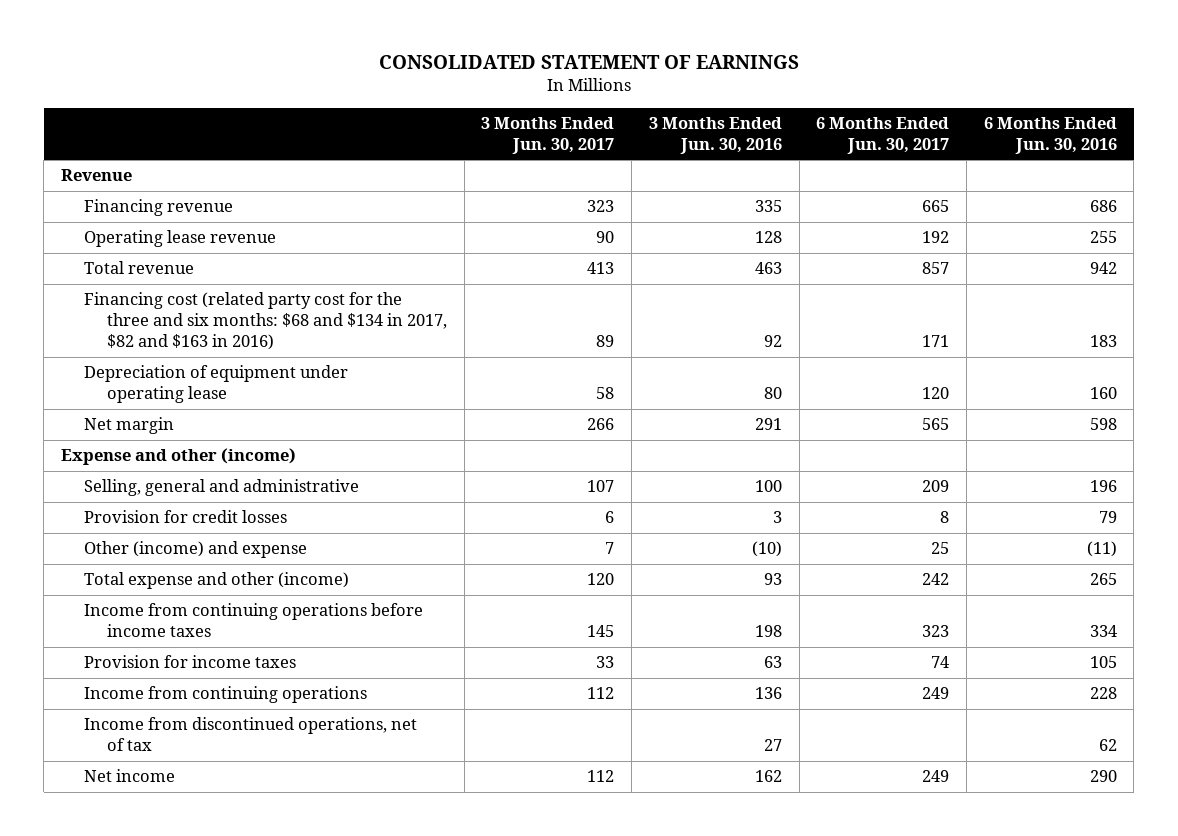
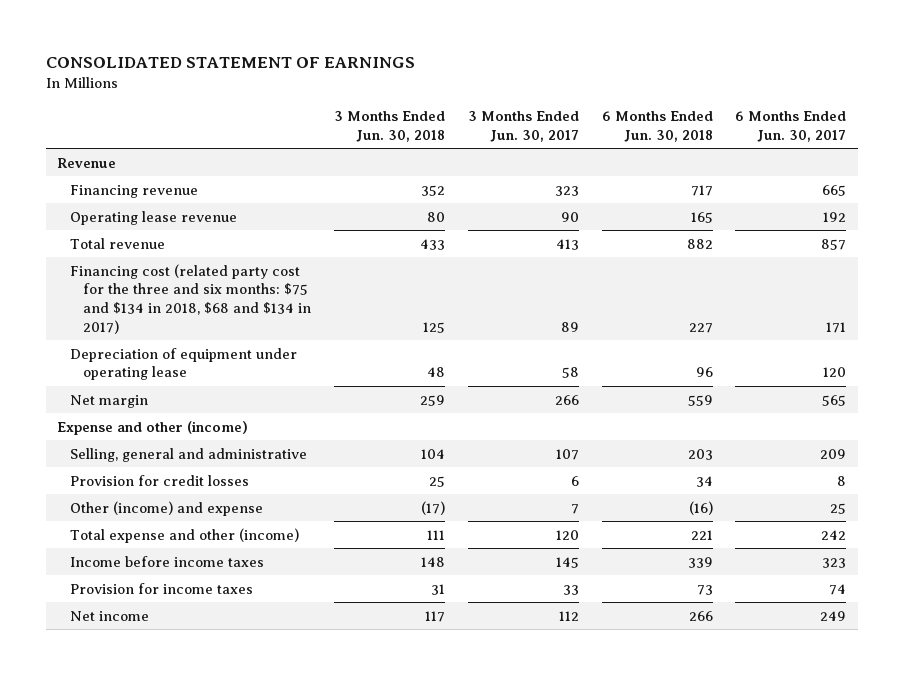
- | 3 Months Ended Jun. 30, 2017 | 3 Months Ended Jun. 30, 2016 | 6 Months Ended Jun. 30, 2017 | 6 Months Ended Jun. 30, 2016
+ | 3 Months Ended Jun. 30, 2018 | 3 Months Ended Jun. 30, 2017 | 6 Months Ended Jun. 30, 2018 | 6 Months Ended Jun. 30, 2017
- Financing cost (related party cost for the three and six months: $68 and $134 in 2017, $82 and $163 in 2016) | 89 | 92 | 171 | 183
+ Financing cost (related party cost for the three and six months: $75 and $134 in 2018, $68 and $134 in 2017) | 125 | 89 | 227 | 171
- Income from continuing operations before income taxes | 145 | 198 | 323 | 334
+ Income before income taxes | 148 | 145 | 339 | 323
- Income from continuing operations | 112 | 136 | 249 | 228
- Income from discontinued operations, net of tax | | 27 | | 62

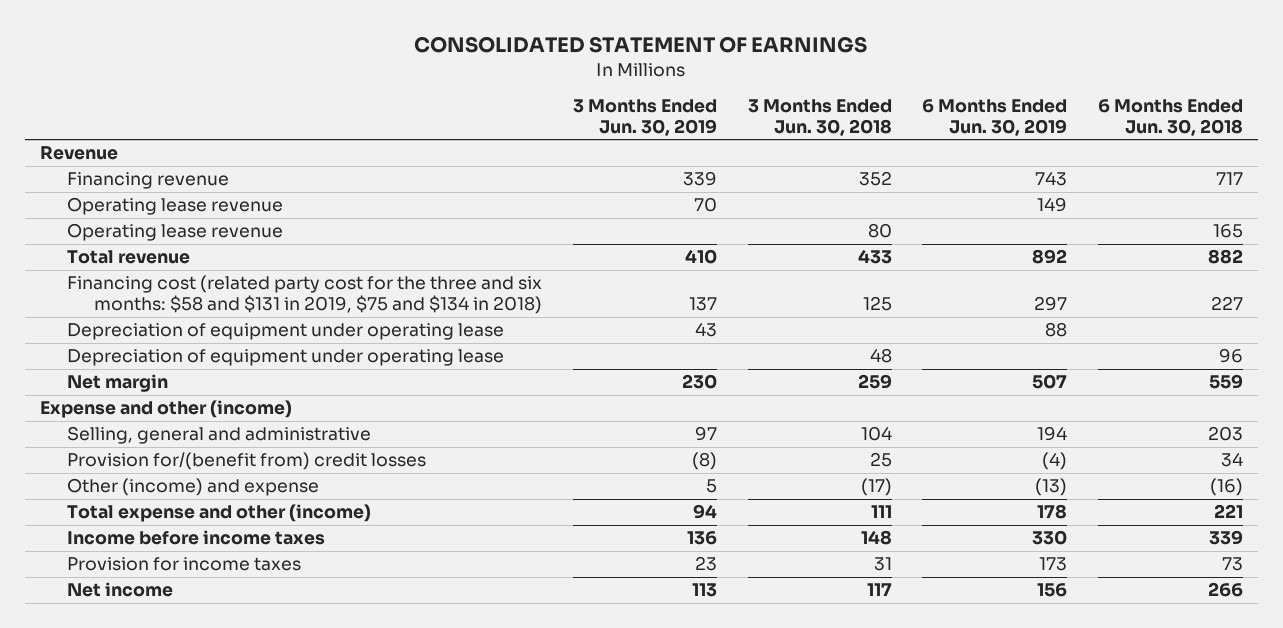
- | 3 Months Ended Jun. 30, 2018 | 3 Months Ended Jun. 30, 2017 | 6 Months Ended Jun. 30, 2018 | 6 Months Ended Jun. 30, 2017
+ | 3 Months Ended Jun. 30, 2019 | 3 Months Ended Jun. 30, 2018 | 6 Months Ended Jun. 30, 2019 | 6 Months Ended Jun. 30, 2018
+ Operating lease revenue | 70 | | 149 |
- Financing cost (related party cost for the three and six months: $75 and $134 in 2018, $68 and $134 in 2017) | 125 | 89 | 227 | 171
+ Financing cost (related party cost for the three and six months: $58 and $131 in 2019, $75 and $134 in 2018) | 137 | 125 | 297 | 227
+ Depreciation of equipment under operating lease | 43 | | 88 |
- Provision for credit losses | 25 | 6 | 34 | 8
+ Provision for/(benefit from) credit losses | (8) | 25 | (4) | 34

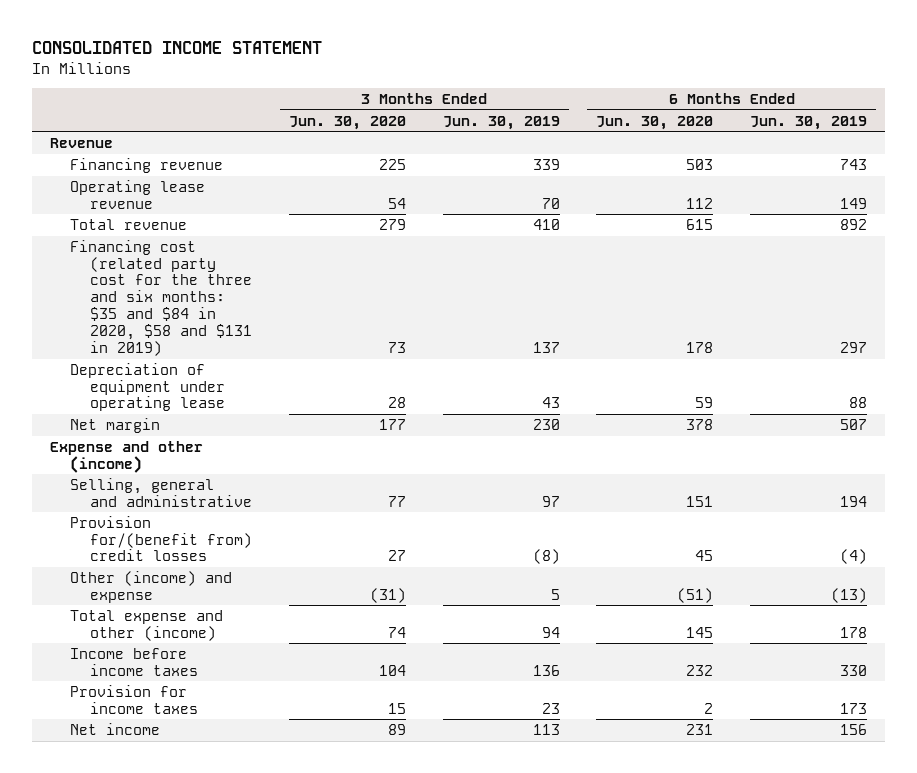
- CONSOLIDATED STATEMENT OF EARNINGS
+ CONSOLIDATED INCOME STATEMENT
- | 3 Months Ended Jun. 30, 2019 | 3 Months Ended Jun. 30, 2018 | 6 Months Ended Jun. 30, 2019 | 6 Months Ended Jun. 30, 2018
+ | 3 Months Ended Jun. 30, 2020 | 3 Months Ended Jun. 30, 2019 | 6 Months Ended Jun. 30, 2020 | 6 Months Ended Jun. 30, 2019
- Operating lease revenue | | 80 | | 165
- Financing cost (related party cost for the three and six months: $58 and $131 in 2019, $75 and $134 in 2018) | 137 | 125 | 297 | 227
+ Financing cost (related party cost for the three and six months: $35 and $84 in 2020, $58 and $131 in 2019) | 73 | 137 | 178 | 297
- Depreciation of equipment under operating lease | | 48 | | 96

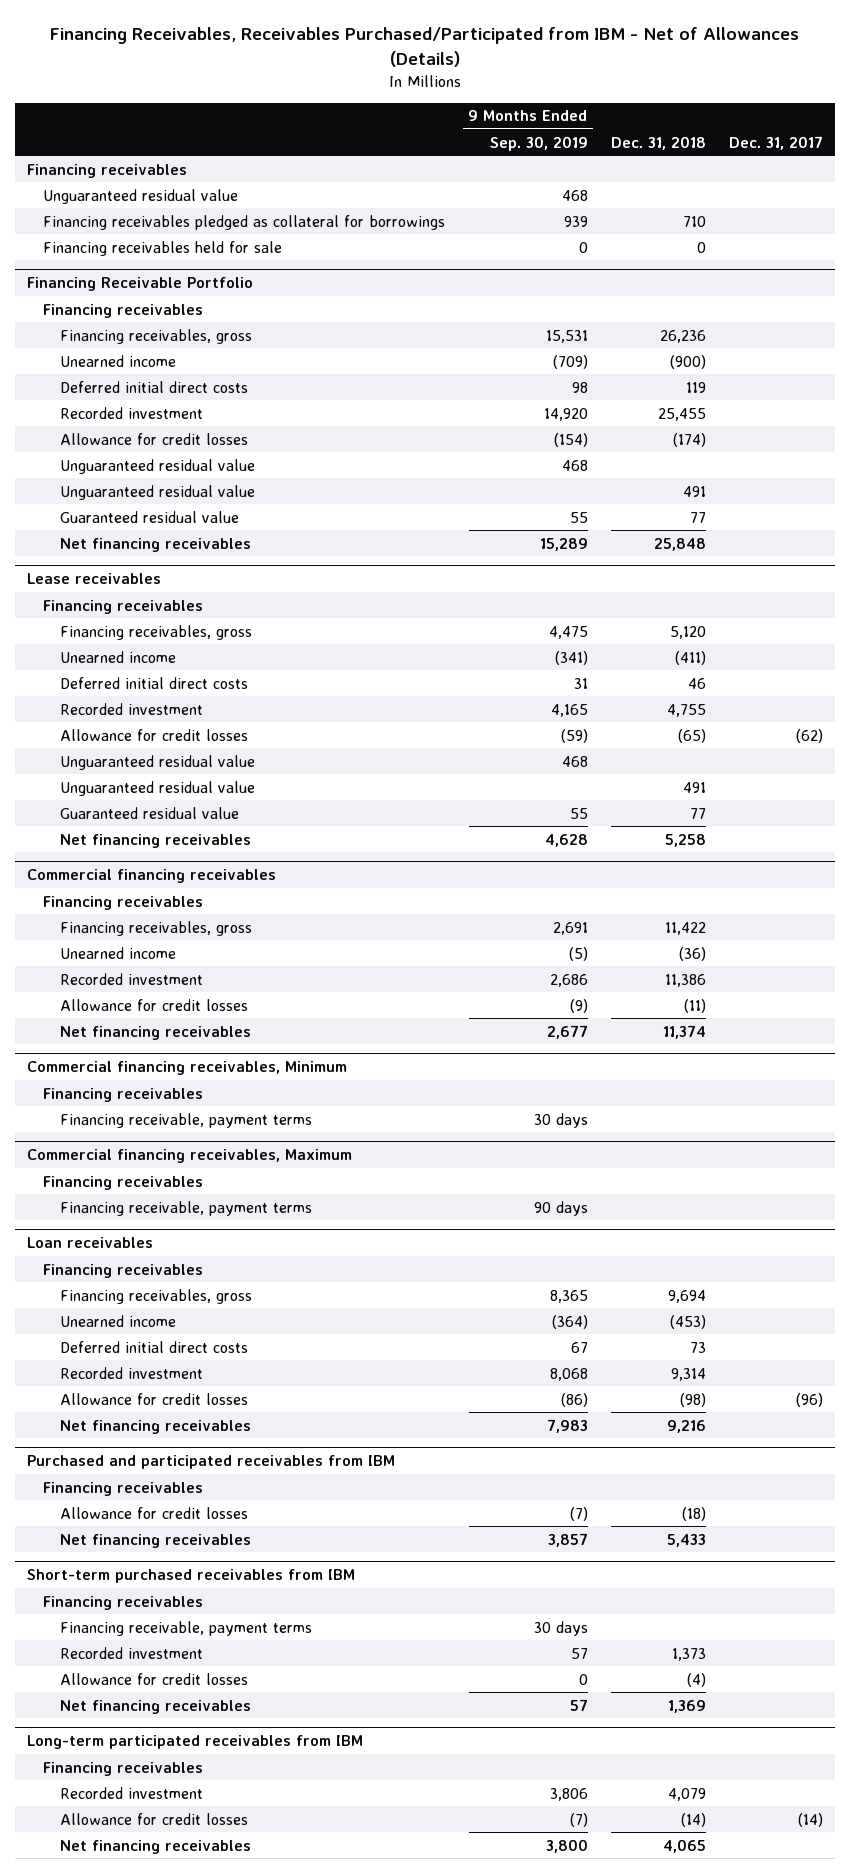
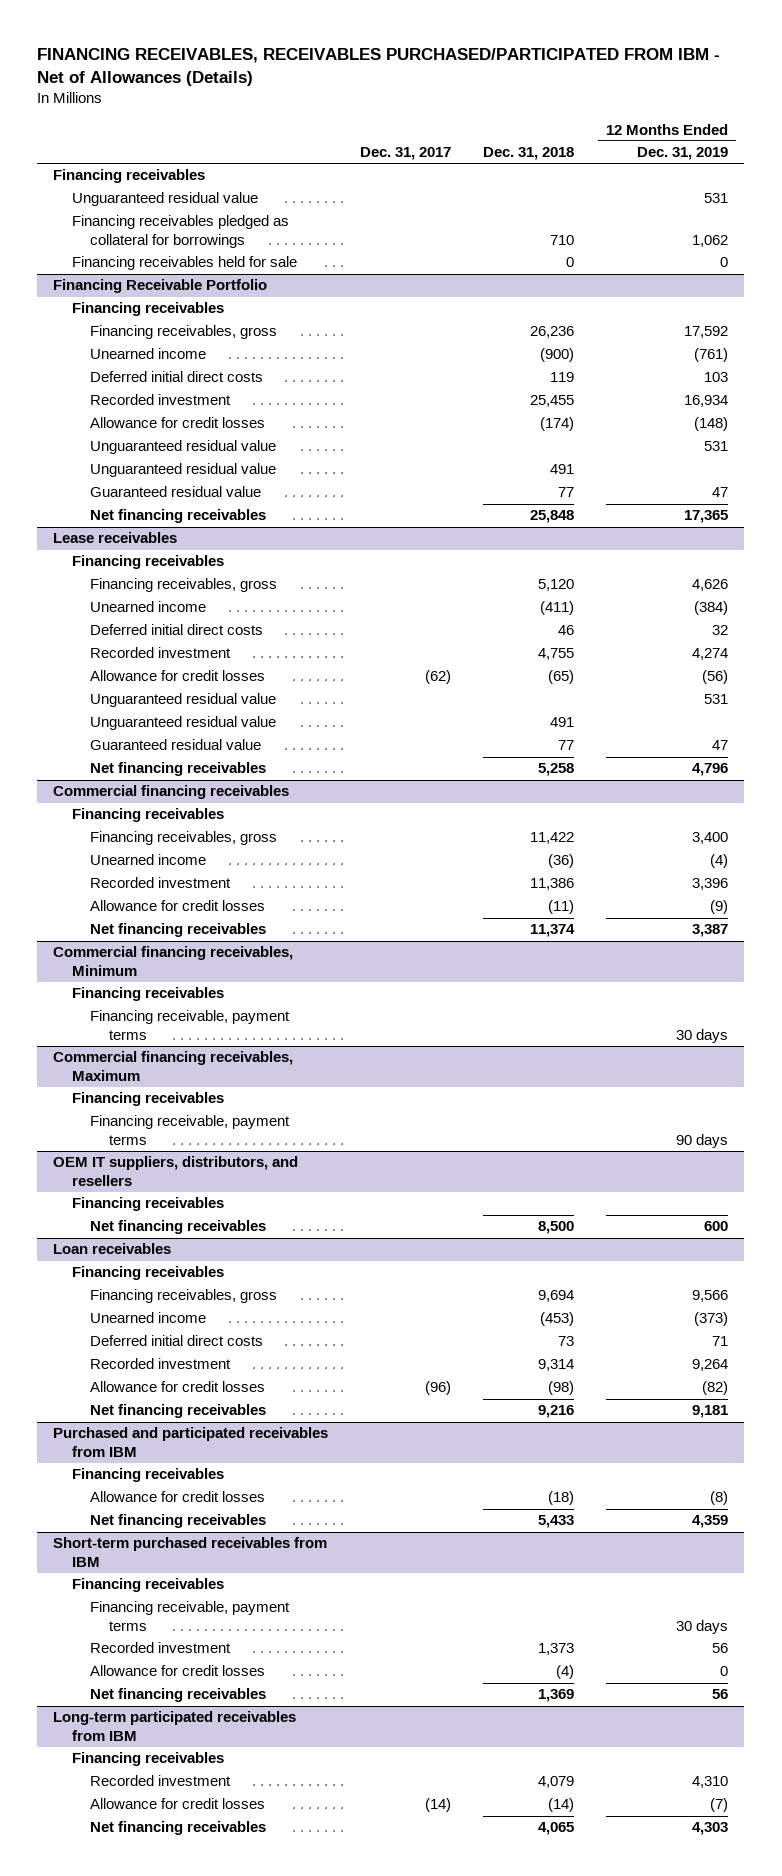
- Financing Receivables, Receivables Purchased/Participated from IBM - Net of Allowances (Details)
+ FINANCING RECEIVABLES, RECEIVABLES PURCHASED/PARTICIPATED FROM IBM - Net of Allowances (Details)
- | 9 Months Ended Sep. 30, 2019 | Dec. 31, 2018 | Dec. 31, 2017
+ | Dec. 31, 2017 | Dec. 31, 2018 | 12 Months Ended Dec. 31, 2019
+ OEM IT suppliers, distributors, and resellers
+ Financing receivables
+ Net financing receivables | | 8,500 | 600

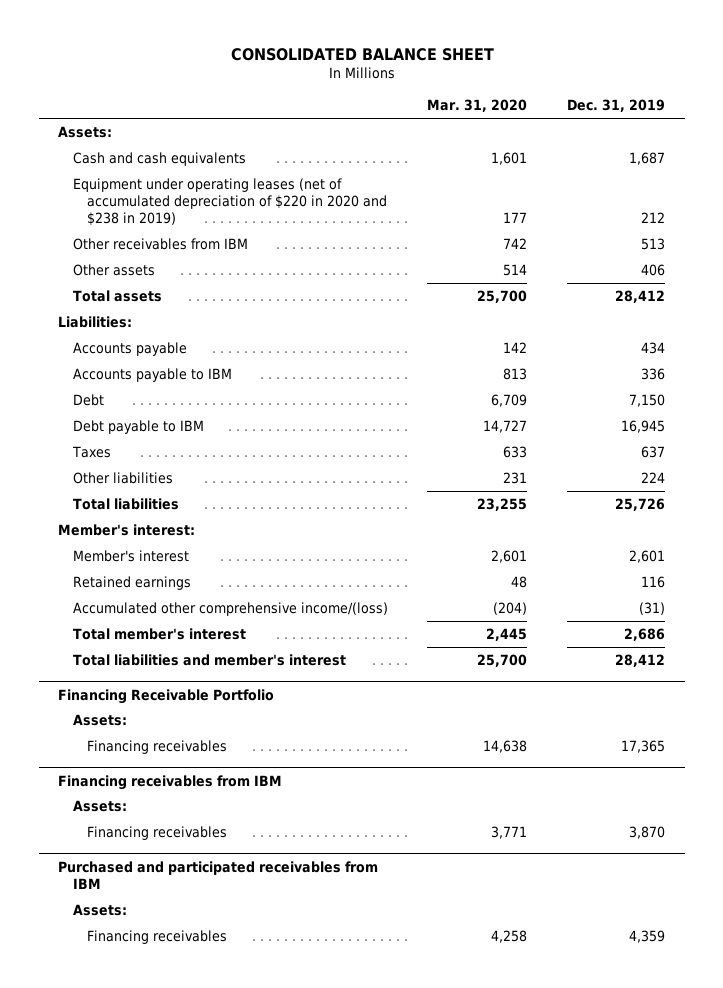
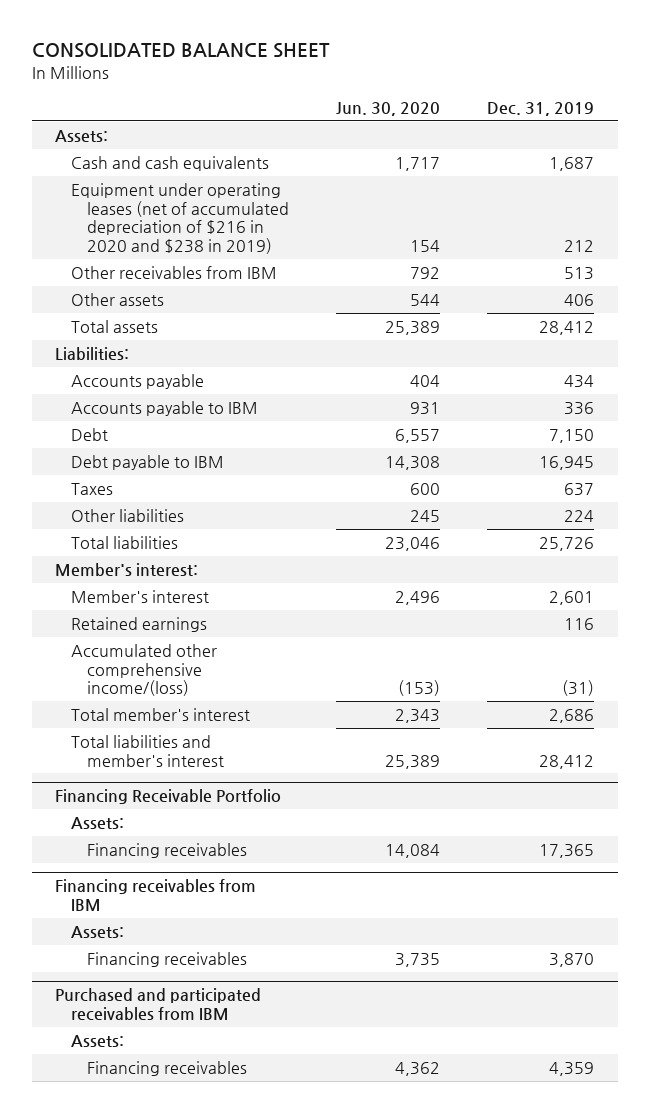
- | Mar. 31, 2020 | Dec. 31, 2019
+ | Jun. 30, 2020 | Dec. 31, 2019
- Equipment under operating leases (net of accumulated depreciation of $220 in 2020 and $238 in 2019) | 177 | 212
+ Equipment under operating leases (net of accumulated depreciation of $216 in 2020 and $238 in 2019) | 154 | 212

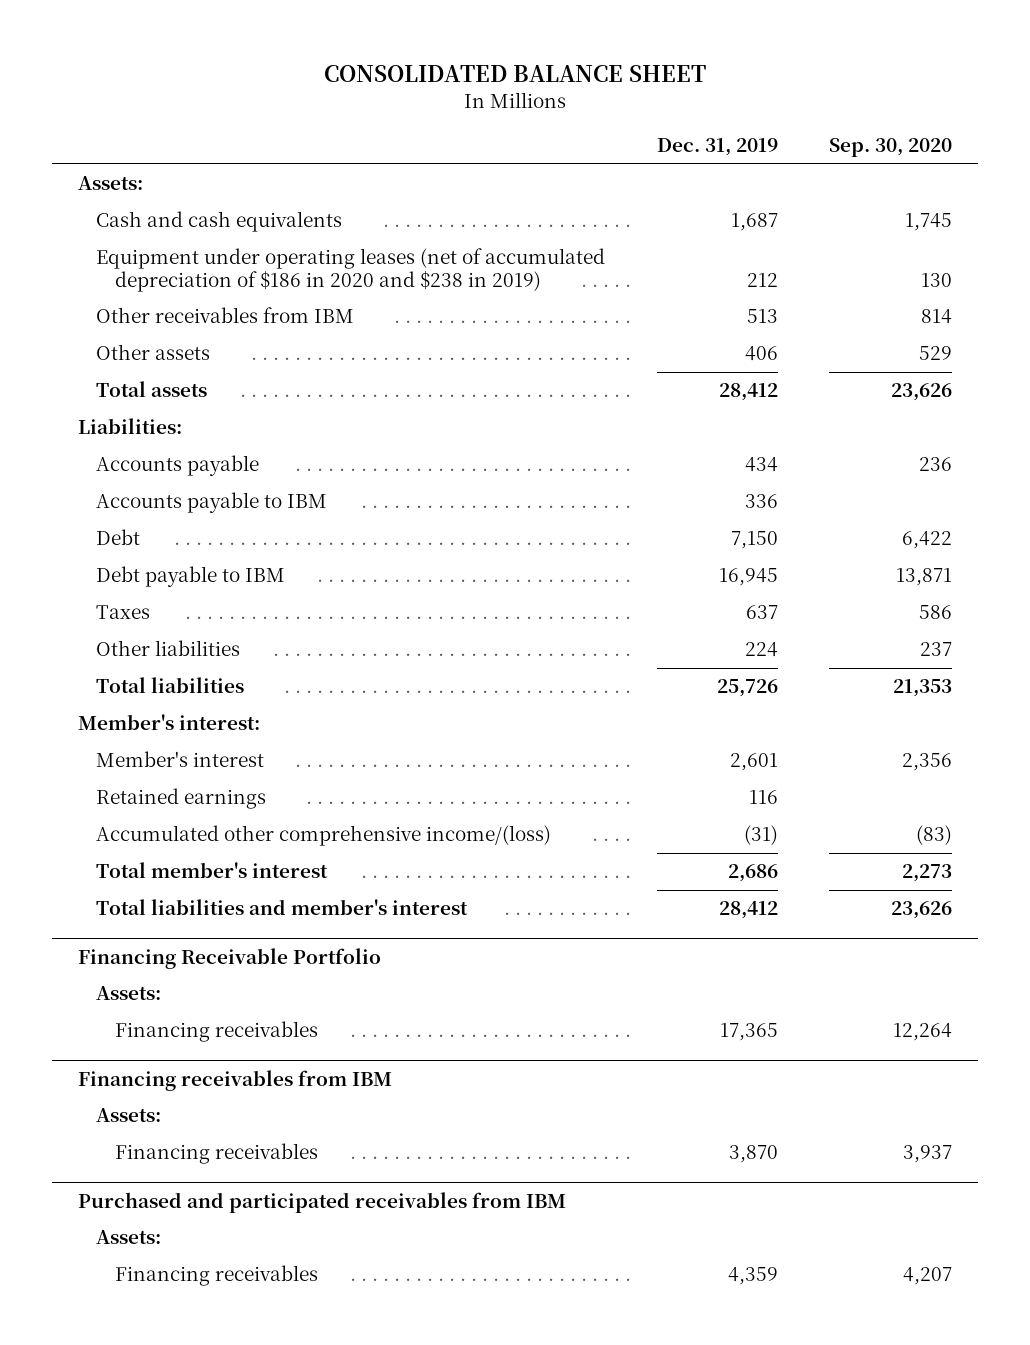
- | Jun. 30, 2020 | Dec. 31, 2019
+ | Dec. 31, 2019 | Sep. 30, 2020
- Equipment under operating leases (net of accumulated depreciation of $216 in 2020 and $238 in 2019) | 154 | 212
+ Equipment under operating leases (net of accumulated depreciation of $186 in 2020 and $238 in 2019) | 212 | 130

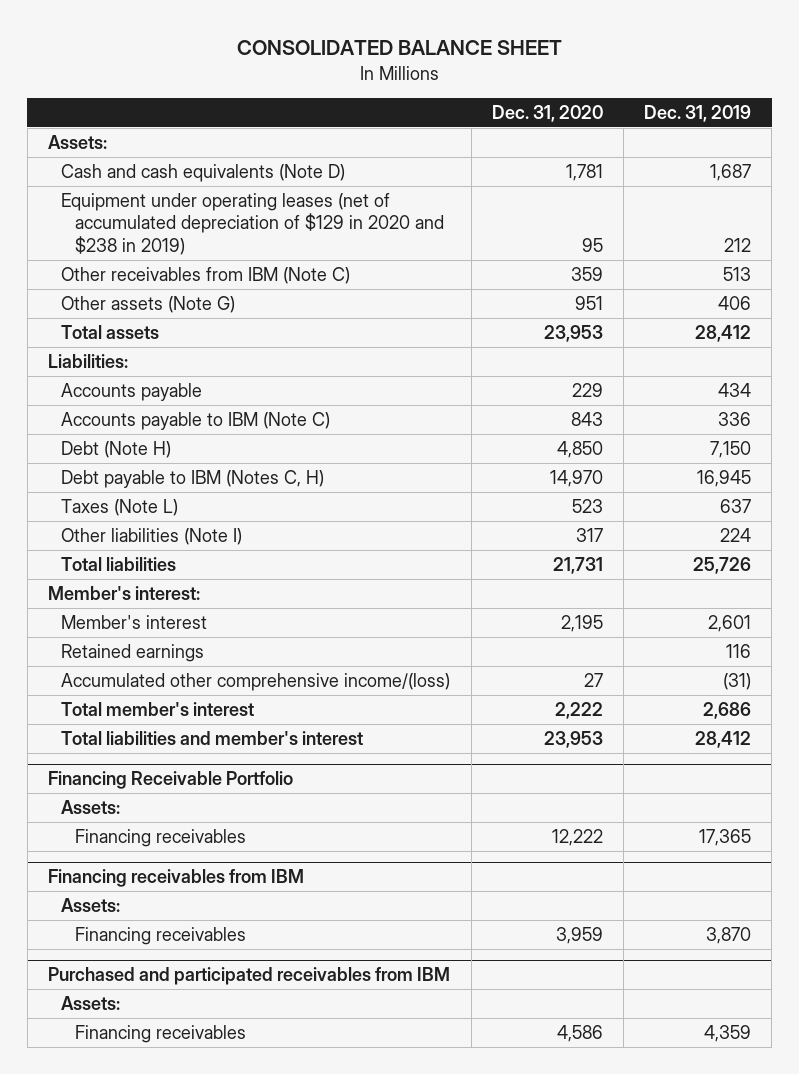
- | Dec. 31, 2019 | Sep. 30, 2020
+ | Dec. 31, 2020 | Dec. 31, 2019
- Cash and cash equivalents | 1,687 | 1,745
- Equipment under operating leases (net of accumulated depreciation of $186 in 2020 and $238 in 2019) | 212 | 130
- Other receivables from IBM | 513 | 814
- Other assets | 406 | 529
+ Cash and cash equivalents (Note D) | 1,781 | 1,687
+ Equipment under operating leases (net of accumulated depreciation of $129 in 2020 and $238 in 2019) | 95 | 212
+ Other receivables from IBM (Note C) | 359 | 513
+ Other assets (Note G) | 951 | 406
- Accounts payable to IBM | 336 |
- Debt | 7,150 | 6,422
- Debt payable to IBM | 16,945 | 13,871
- Taxes | 637 | 586
- Other liabilities | 224 | 237
+ Accounts payable to IBM (Note C) | 843 | 336
+ Debt (Note H) | 4,850 | 7,150
+ Debt payable to IBM (Notes C, H) | 14,970 | 16,945
+ Taxes (Note L) | 523 | 637
+ Other liabilities (Note I) | 317 | 224

